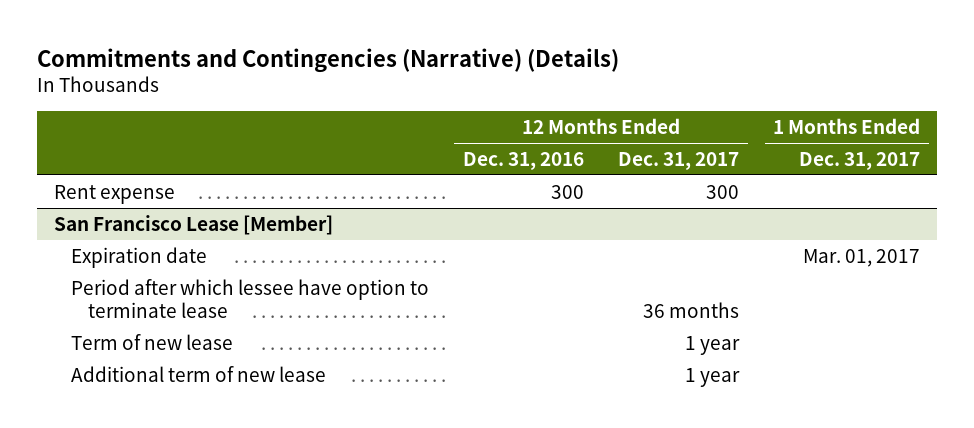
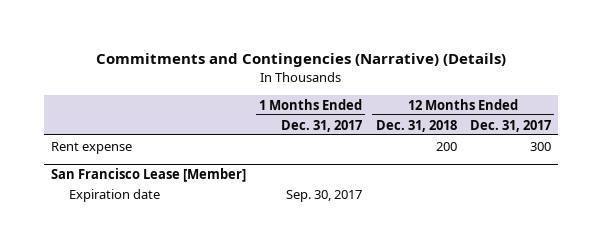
- | 12 Months Ended Dec. 31, 2016 | 12 Months Ended Dec. 31, 2017 | 1 Months Ended Dec. 31, 2017
+ | 1 Months Ended Dec. 31, 2017 | 12 Months Ended Dec. 31, 2018 | 12 Months Ended Dec. 31, 2017
@ San Francisco Lease [Member]
- Expiration date | | | Mar. 01, 2017
- Period after which lessee have option to terminate lease | | 36 months |
- Term of new lease | | 1 year |
- Additional term of new lease | | 1 year |
+ Expiration date | Sep. 30, 2017 | |

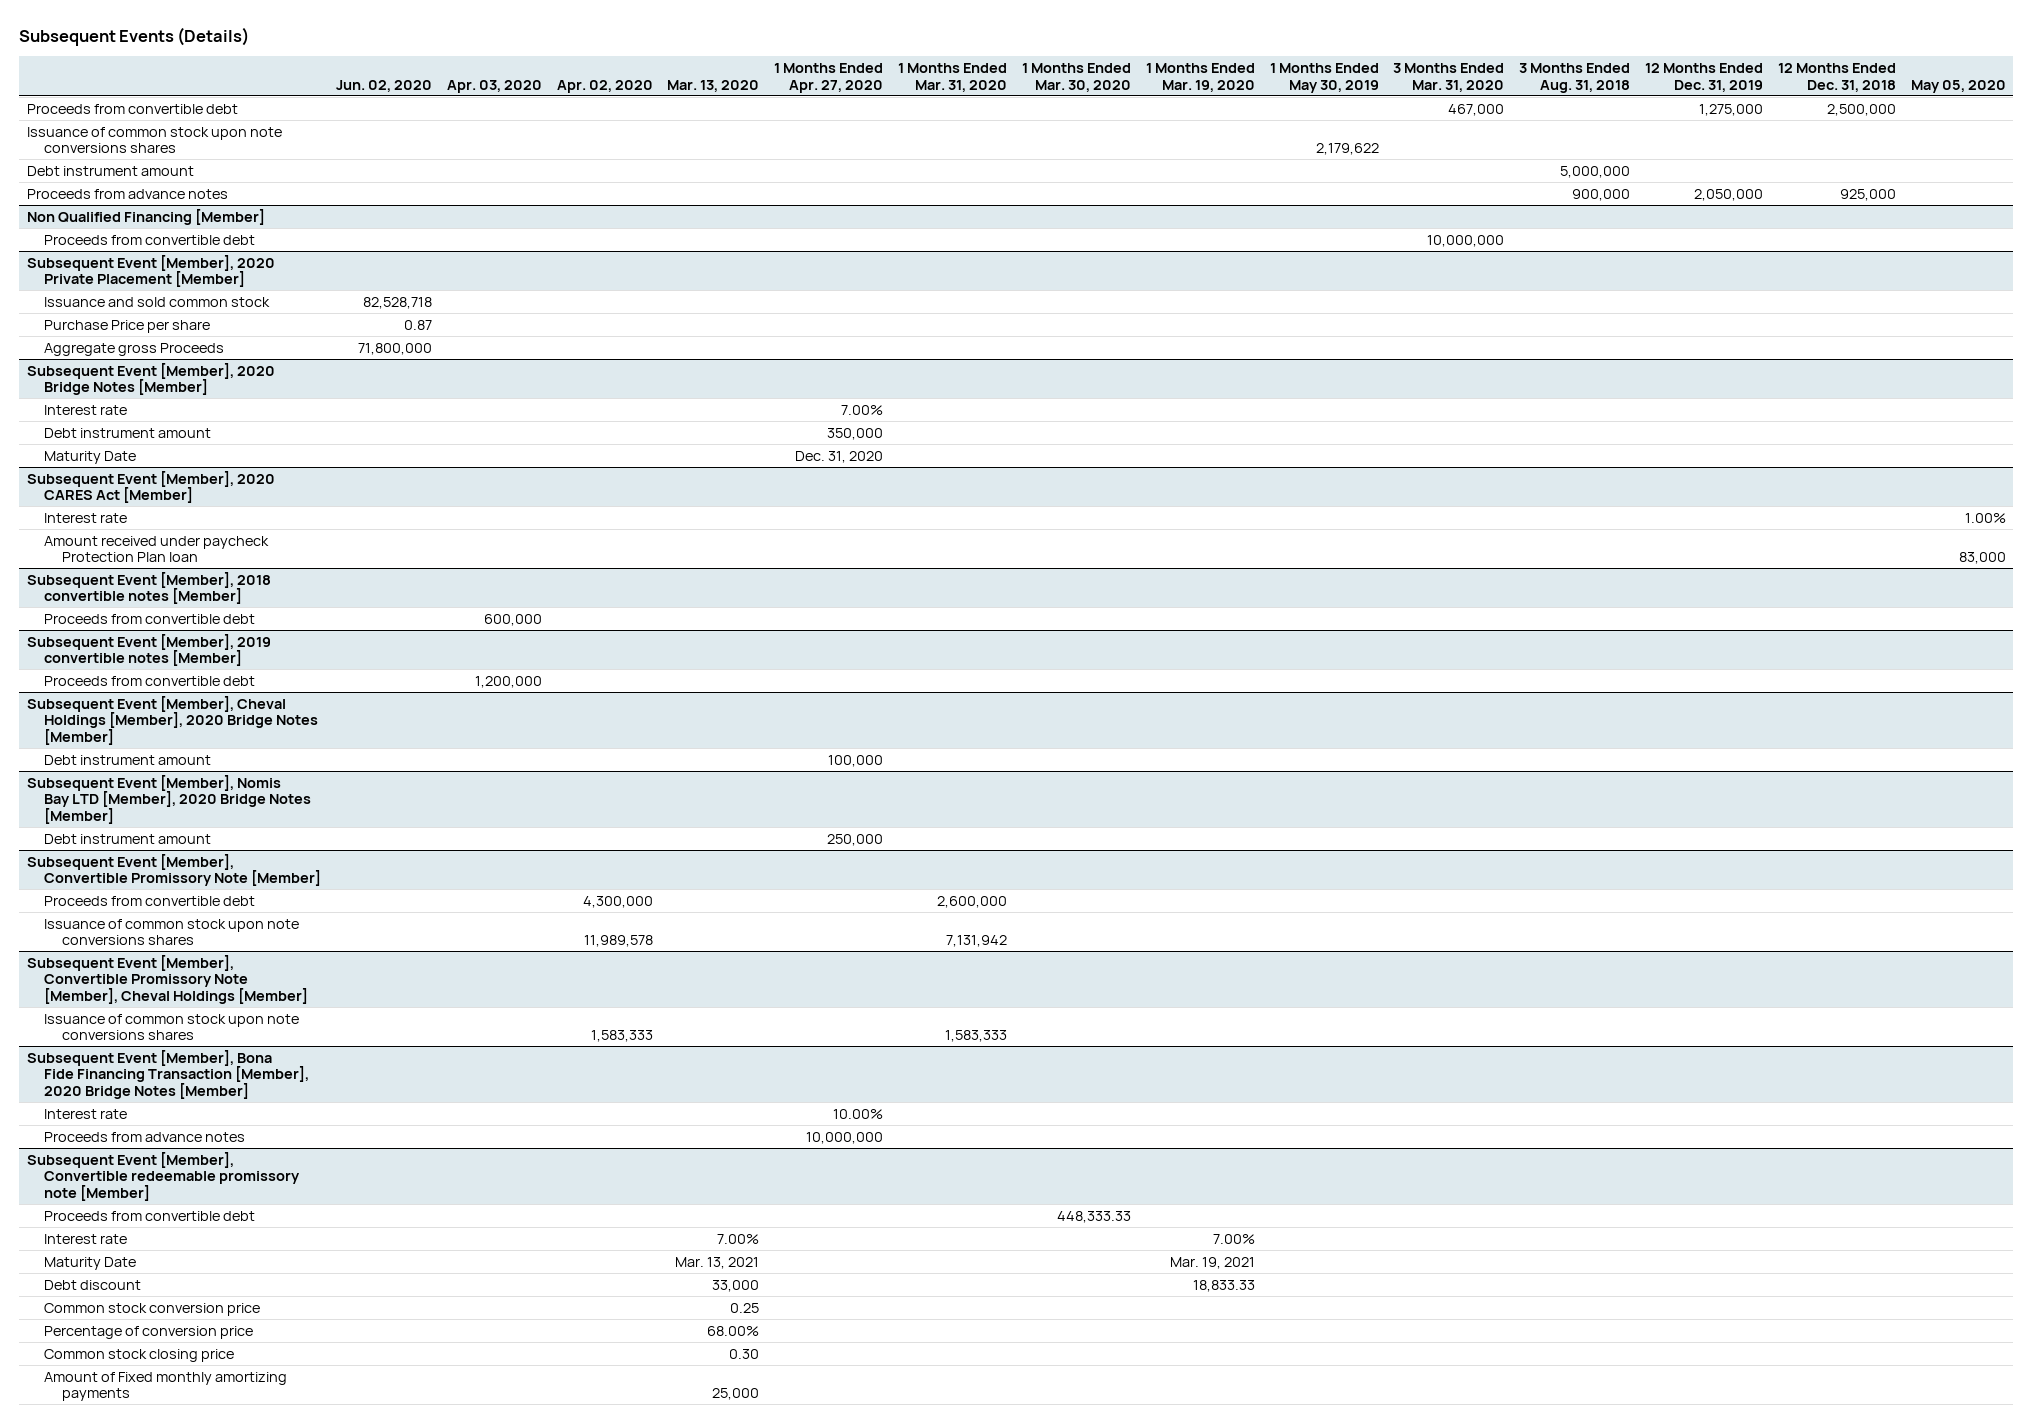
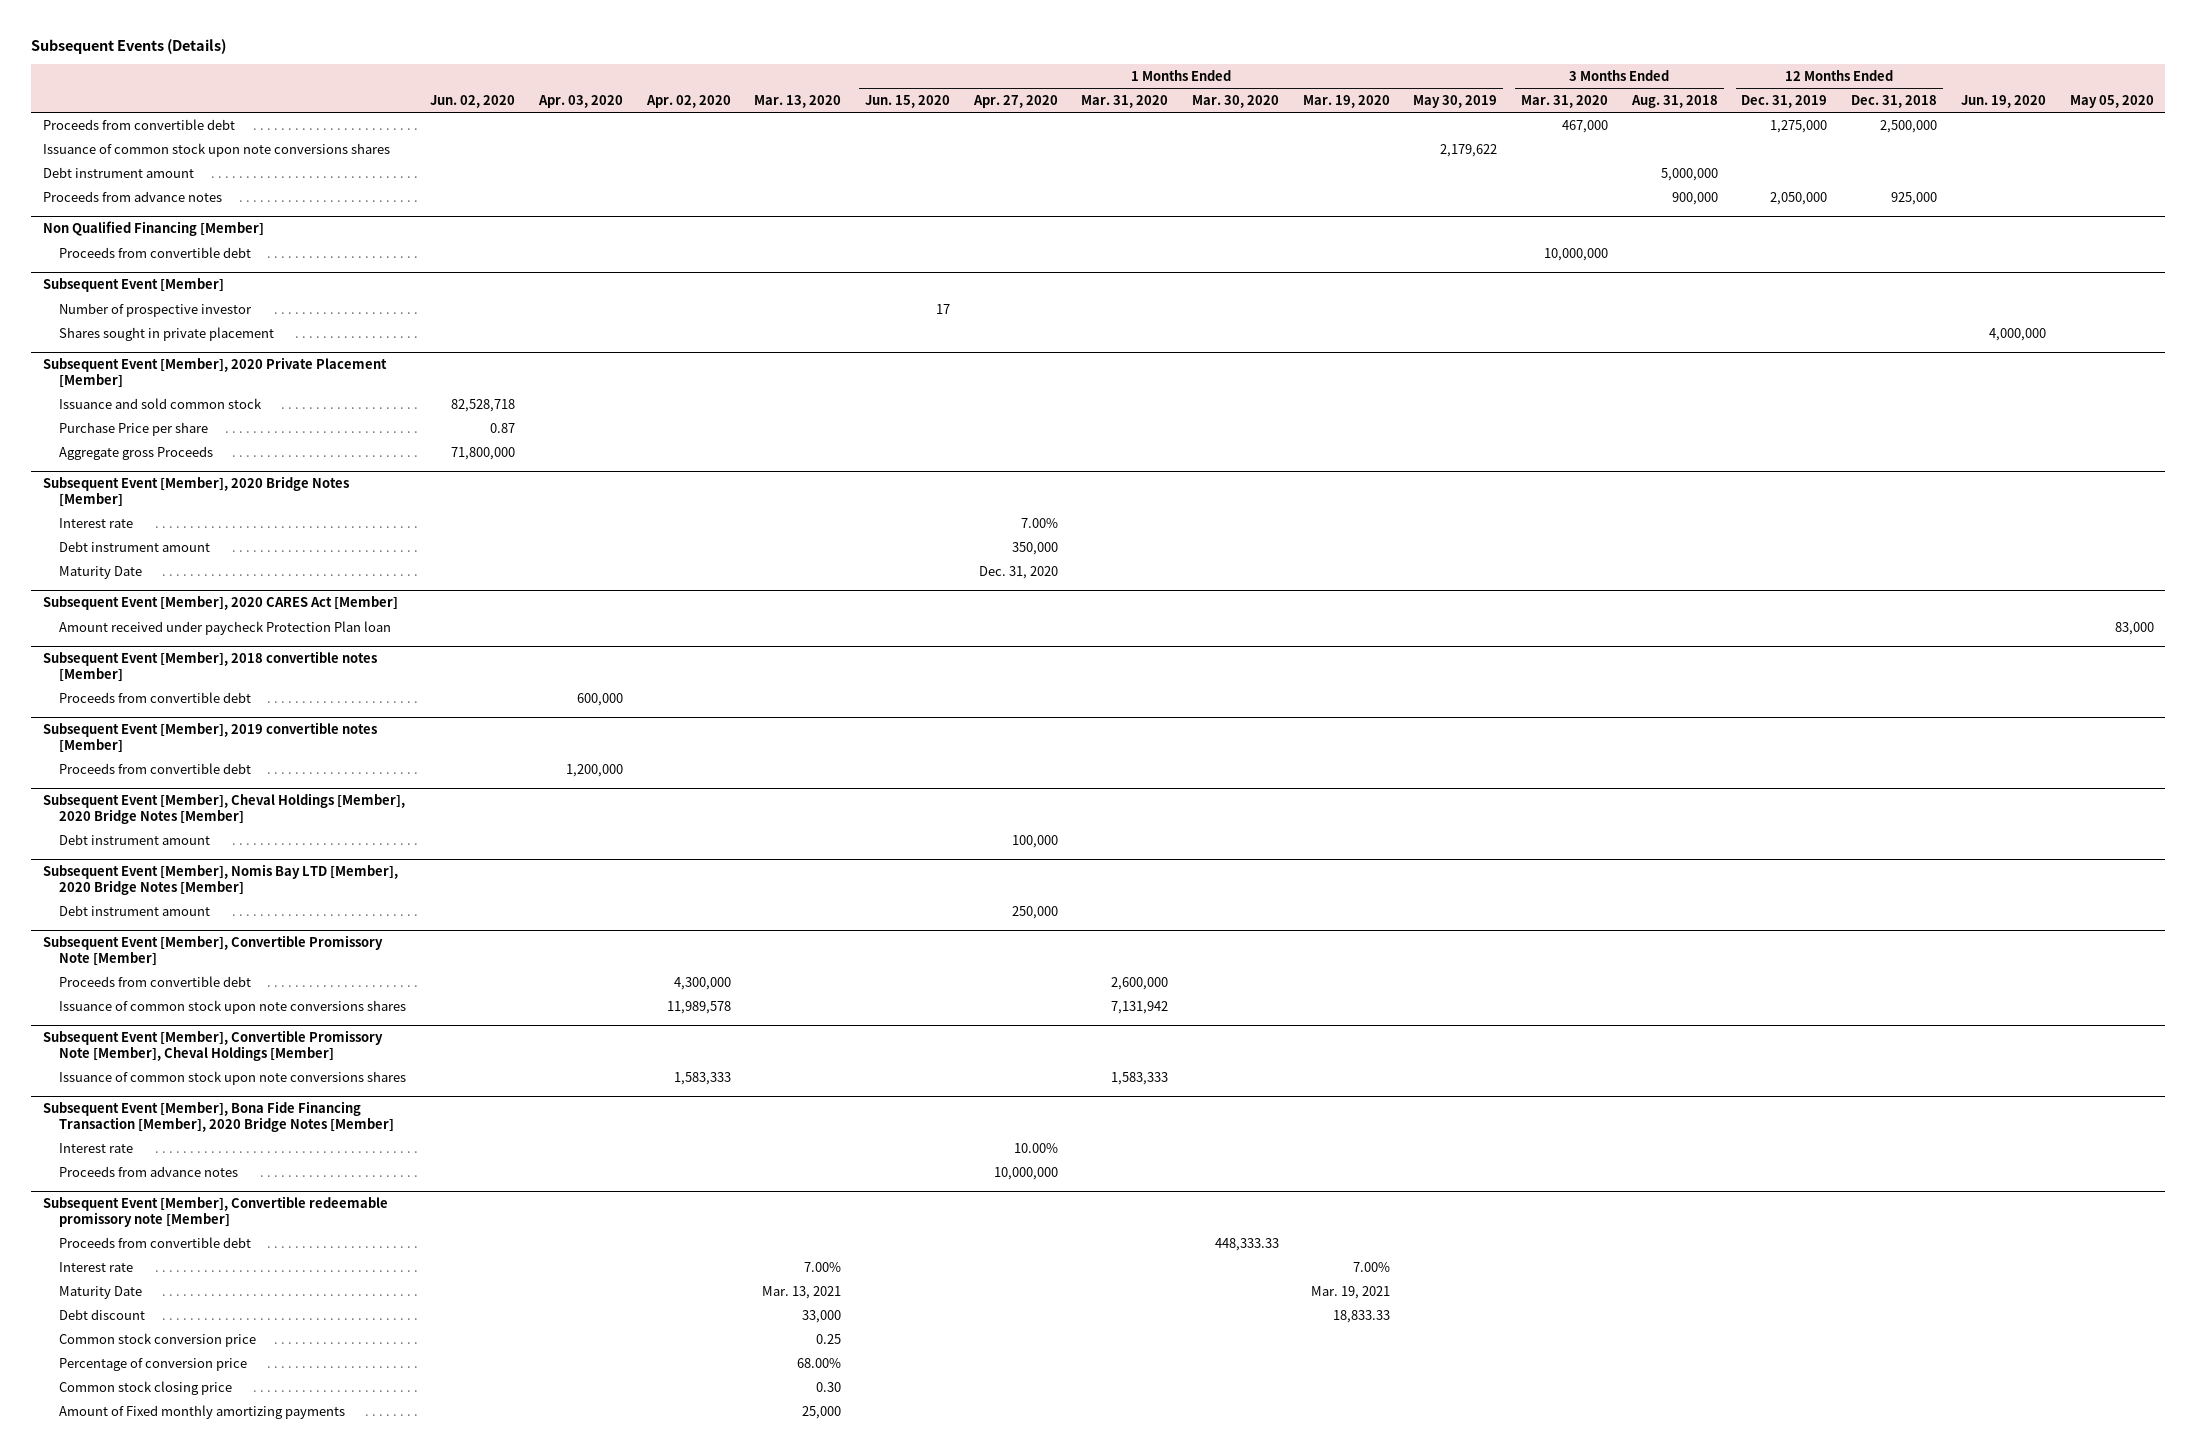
- | Jun. 02, 2020 | Apr. 03, 2020 | Apr. 02, 2020 | Mar. 13, 2020 | 1 Months Ended Apr. 27, 2020 | 1 Months Ended Mar. 31, 2020 | 1 Months Ended Mar. 30, 2020 | 1 Months Ended Mar. 19, 2020 | 1 Months Ended May 30, 2019 | 3 Months Ended Mar. 31, 2020 | 3 Months Ended Aug. 31, 2018 | 12 Months Ended Dec. 31, 2019 | 12 Months Ended Dec. 31, 2018 | May 05, 2020
+ | Jun. 02, 2020 | Apr. 03, 2020 | Apr. 02, 2020 | Mar. 13, 2020 | 1 Months Ended Jun. 15, 2020 | 1 Months Ended Apr. 27, 2020 | 1 Months Ended Mar. 31, 2020 | 1 Months Ended Mar. 30, 2020 | 1 Months Ended Mar. 19, 2020 | 1 Months Ended May 30, 2019 | 3 Months Ended Mar. 31, 2020 | 3 Months Ended Aug. 31, 2018 | 12 Months Ended Dec. 31, 2019 | 12 Months Ended Dec. 31, 2018 | Jun. 19, 2020 | May 05, 2020
+ Subsequent Event [Member]
+ Number of prospective investor | | | | | 17 | | | | | | | | | | |
+ Shares sought in private placement | | | | | | | | | | | | | | | 4,000,000 |
@ Subsequent Event [Member], 2020 CARES Act [Member]
- Interest rate | | | | | | | | | | | | | | 1.00%

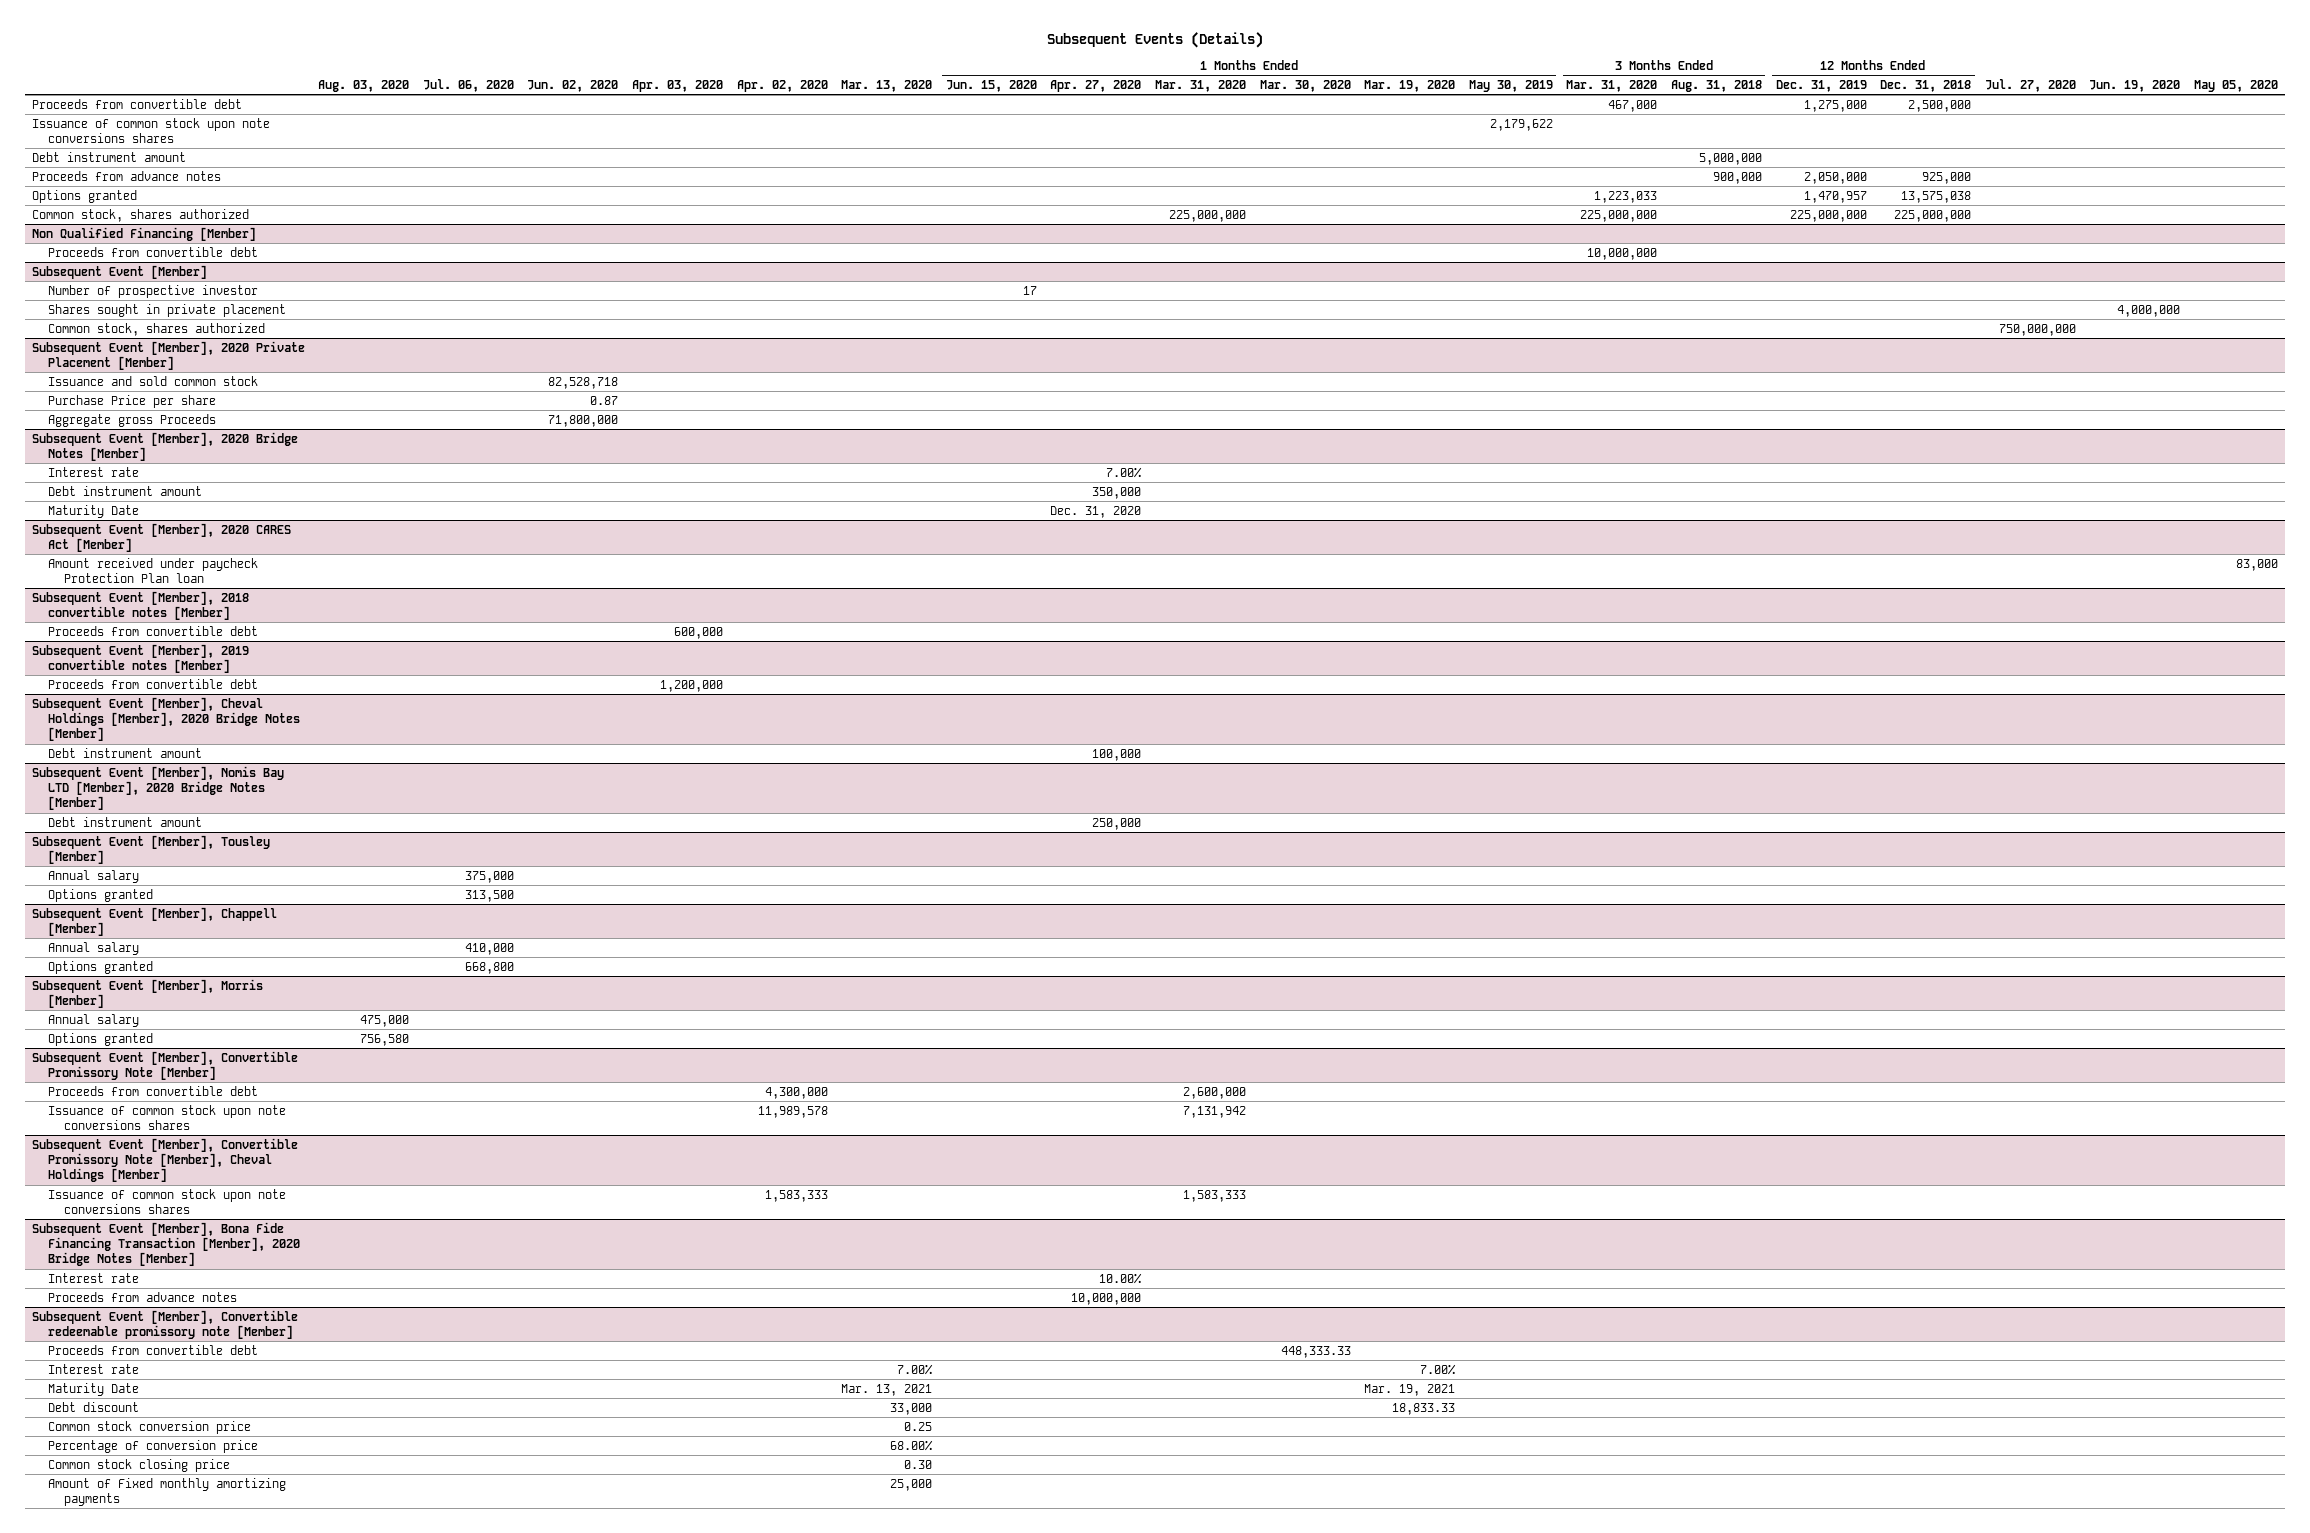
- | Jun. 02, 2020 | Apr. 03, 2020 | Apr. 02, 2020 | Mar. 13, 2020 | 1 Months Ended Jun. 15, 2020 | 1 Months Ended Apr. 27, 2020 | 1 Months Ended Mar. 31, 2020 | 1 Months Ended Mar. 30, 2020 | 1 Months Ended Mar. 19, 2020 | 1 Months Ended May 30, 2019 | 3 Months Ended Mar. 31, 2020 | 3 Months Ended Aug. 31, 2018 | 12 Months Ended Dec. 31, 2019 | 12 Months Ended Dec. 31, 2018 | Jun. 19, 2020 | May 05, 2020
+ | Aug. 03, 2020 | Jul. 06, 2020 | Jun. 02, 2020 | Apr. 03, 2020 | Apr. 02, 2020 | Mar. 13, 2020 | 1 Months Ended Jun. 15, 2020 | 1 Months Ended Apr. 27, 2020 | 1 Months Ended Mar. 31, 2020 | 1 Months Ended Mar. 30, 2020 | 1 Months Ended Mar. 19, 2020 | 1 Months Ended May 30, 2019 | 3 Months Ended Mar. 31, 2020 | 3 Months Ended Aug. 31, 2018 | 12 Months Ended Dec. 31, 2019 | 12 Months Ended Dec. 31, 2018 | Jul. 27, 2020 | Jun. 19, 2020 | May 05, 2020
+ Options granted | | | | | | | | | | | | | 1,223,033 | | 1,470,957 | 13,575,038 | | |
+ Common stock, shares authorized | | | | | | | | | 225,000,000 | | | | 225,000,000 | | 225,000,000 | 225,000,000 | | |
@ Subsequent Event [Member]
+ Common stock, shares authorized | | | | | | | | | | | | | | | | | 750,000,000 | |
+ Subsequent Event [Member], Tousley [Member]
+ Annual salary | | 375,000 | | | | | | | | | | | | | | | | |
+ Options granted | | 313,500 | | | | | | | | | | | | | | | | |
+ Subsequent Event [Member], Chappell [Member]
+ Annual salary | | 410,000 | | | | | | | | | | | | | | | | |
+ Options granted | | 668,800 | | | | | | | | | | | | | | | | |
+ Subsequent Event [Member], Morris [Member]
+ Annual salary | 475,000 | | | | | | | | | | | | | | | | | |
+ Options granted | 756,580 | | | | | | | | | | | | | | | | | |

